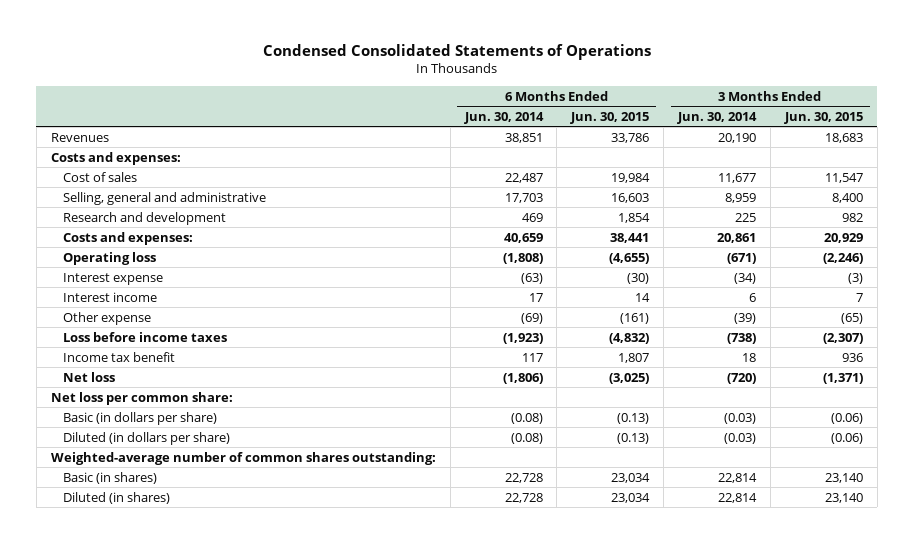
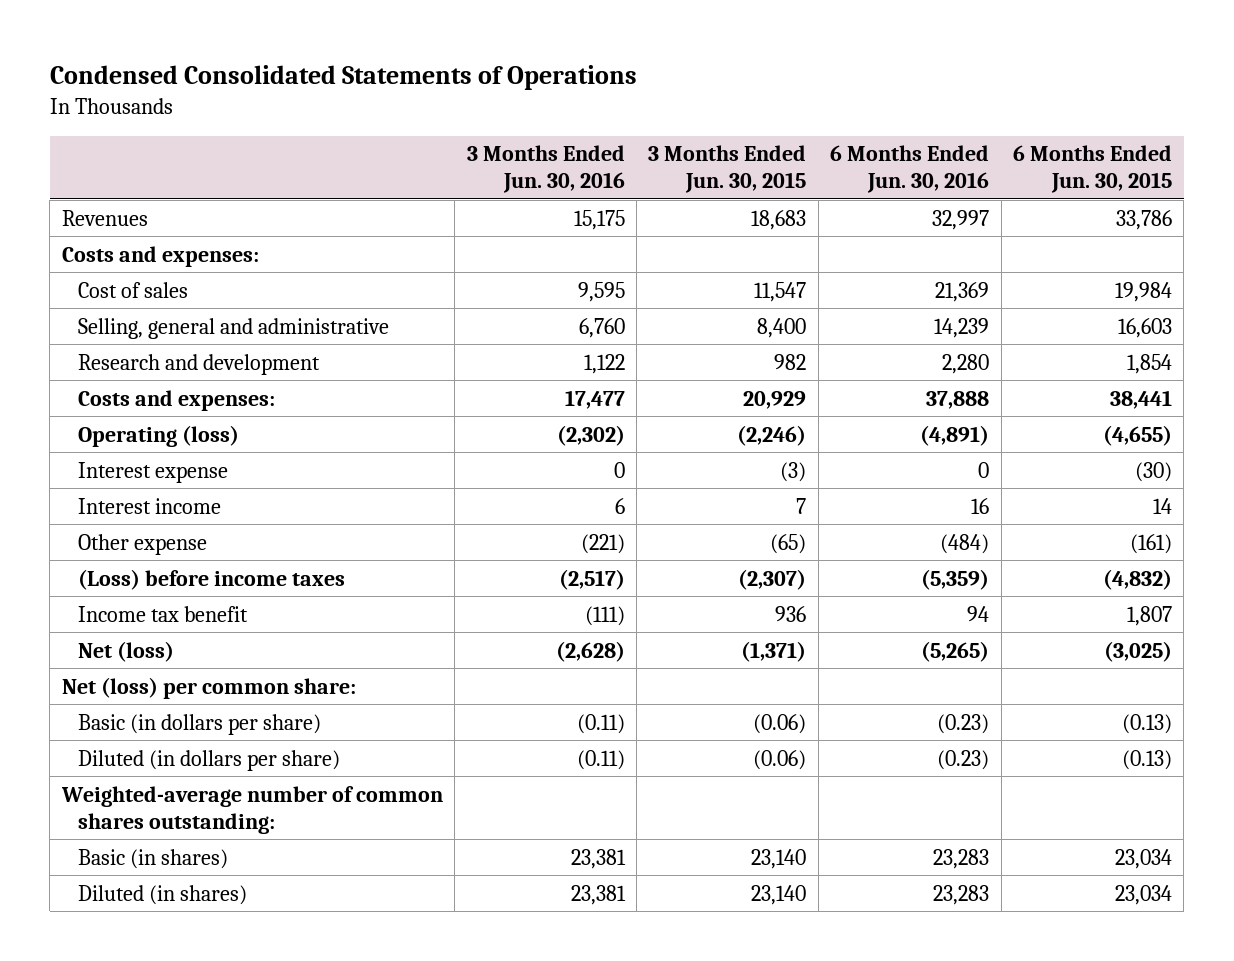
- | 6 Months Ended Jun. 30, 2014 | 6 Months Ended Jun. 30, 2015 | 3 Months Ended Jun. 30, 2014 | 3 Months Ended Jun. 30, 2015
+ | 3 Months Ended Jun. 30, 2016 | 3 Months Ended Jun. 30, 2015 | 6 Months Ended Jun. 30, 2016 | 6 Months Ended Jun. 30, 2015
- Operating loss | (1,808) | (4,655) | (671) | (2,246)
+ Operating (loss) | (2,302) | (2,246) | (4,891) | (4,655)
- Loss before income taxes | (1,923) | (4,832) | (738) | (2,307)
+ (Loss) before income taxes | (2,517) | (2,307) | (5,359) | (4,832)
- Net loss | (1,806) | (3,025) | (720) | (1,371)
- Net loss per common share:
+ Net (loss) | (2,628) | (1,371) | (5,265) | (3,025)
+ Net (loss) per common share:

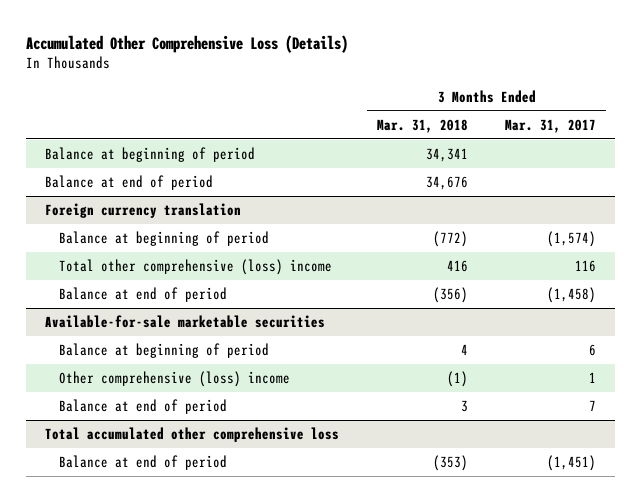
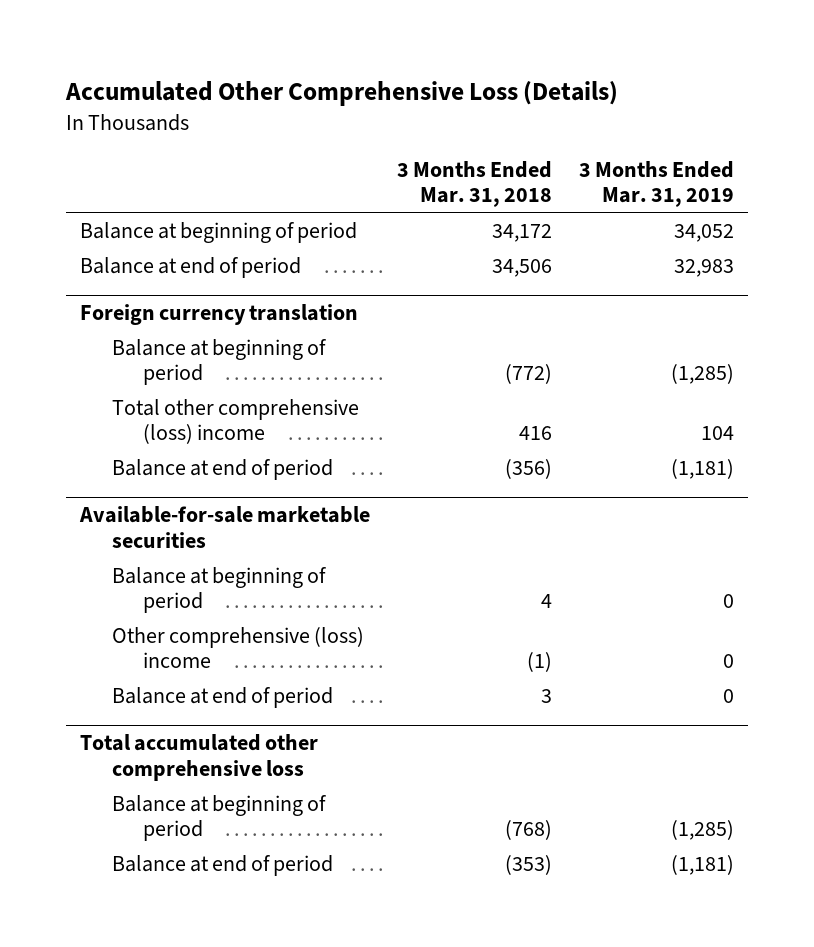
- | 3 Months Ended Mar. 31, 2018 | 3 Months Ended Mar. 31, 2017
+ | 3 Months Ended Mar. 31, 2018 | 3 Months Ended Mar. 31, 2019
- Balance at beginning of period | 34,341 |
- Balance at end of period | 34,676 |
+ Balance at beginning of period | 34,172 | 34,052
+ Balance at end of period | 34,506 | 32,983
@ Total accumulated other comprehensive loss
+ Balance at beginning of period | (768) | (1,285)

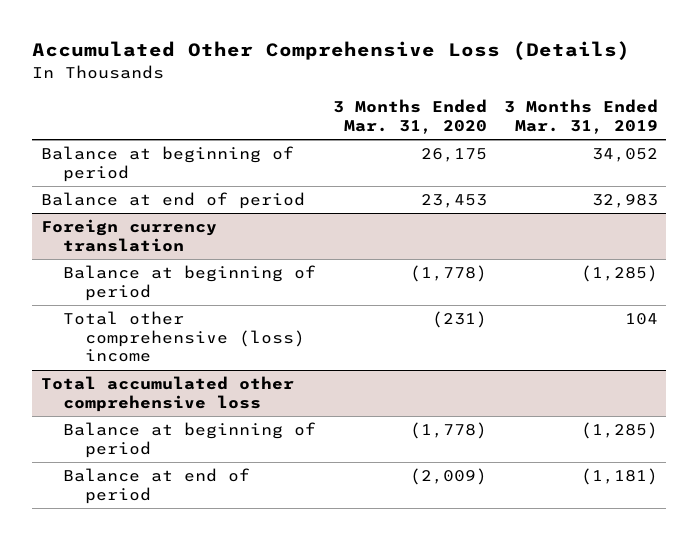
- | 3 Months Ended Mar. 31, 2018 | 3 Months Ended Mar. 31, 2019
+ | 3 Months Ended Mar. 31, 2020 | 3 Months Ended Mar. 31, 2019
@ Foreign currency translation
- Balance at end of period | (356) | (1,181)
- Available-for-sale marketable securities
- Balance at beginning of period | 4 | 0
- Other comprehensive (loss) income | (1) | 0
- Balance at end of period | 3 | 0

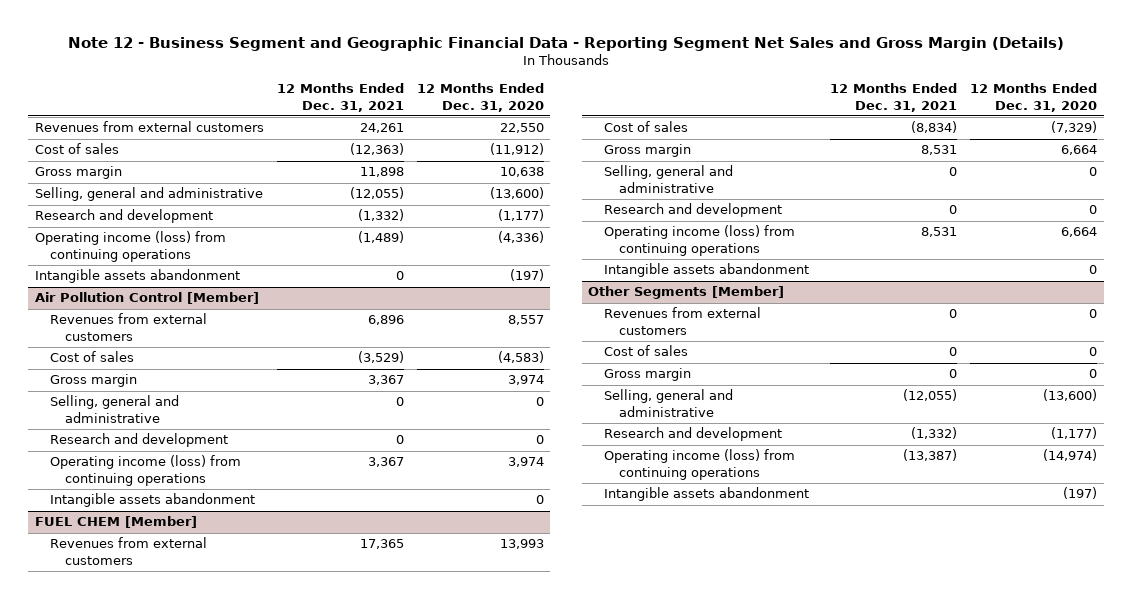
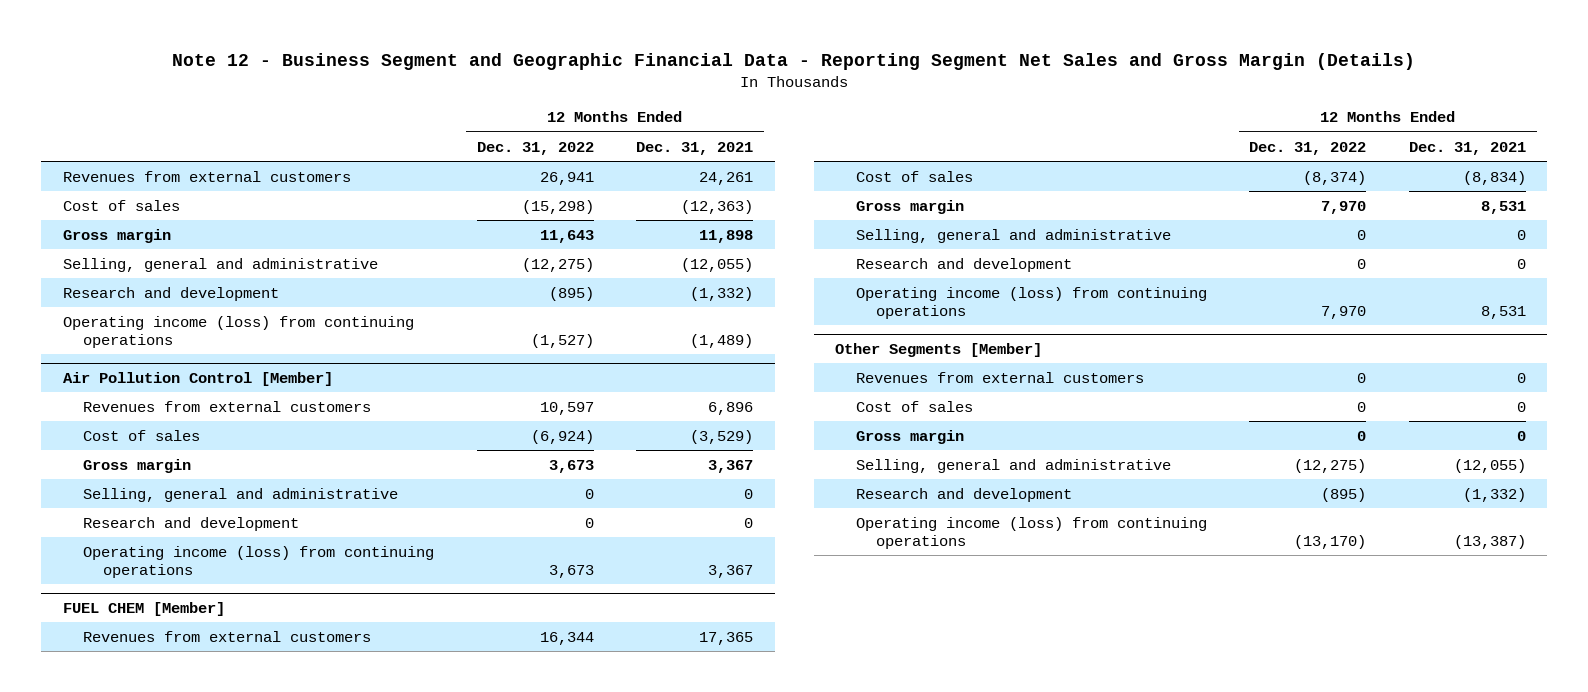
- | 12 Months Ended Dec. 31, 2021 | 12 Months Ended Dec. 31, 2020
+ | 12 Months Ended Dec. 31, 2022 | 12 Months Ended Dec. 31, 2021
- Intangible assets abandonment | 0 | (197)
@ Air Pollution Control [Member]
- Intangible assets abandonment | | 0
@ FUEL CHEM [Member]
- Intangible assets abandonment | | 0
@ Other Segments [Member]
- Intangible assets abandonment | | (197)

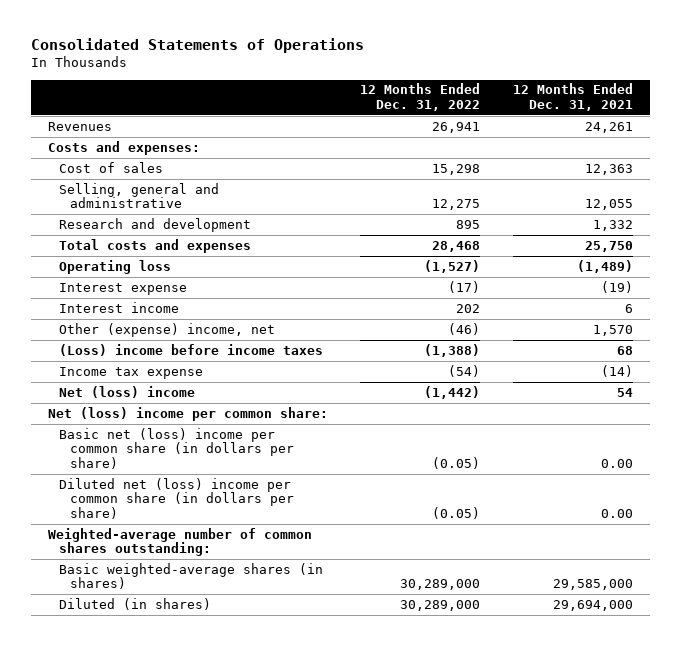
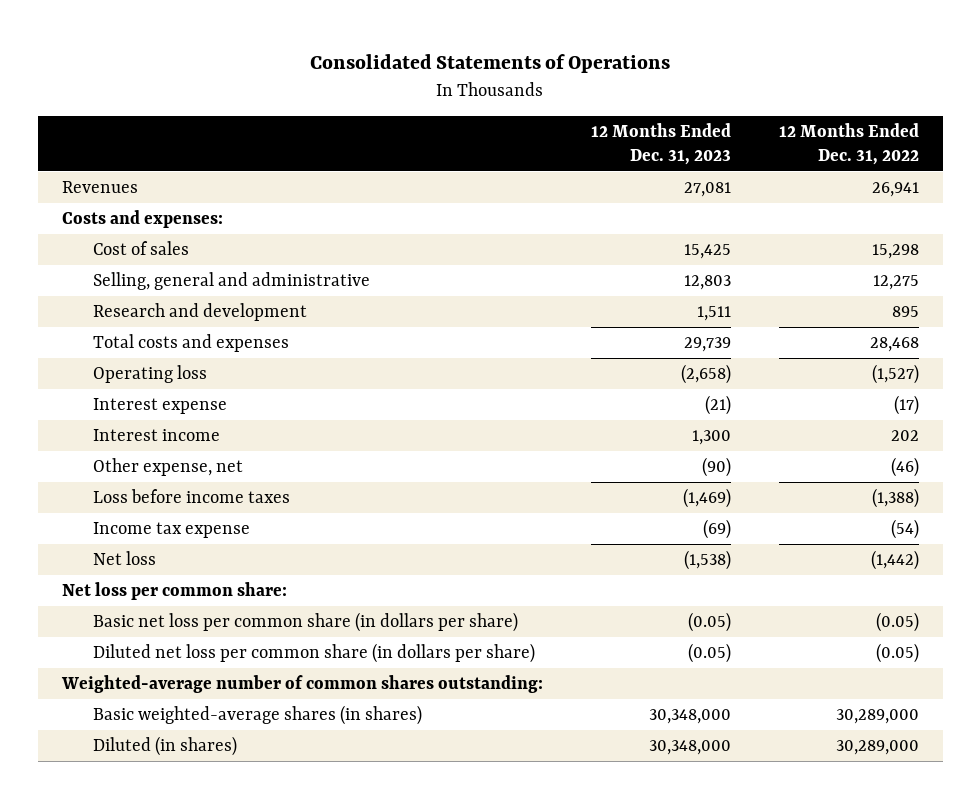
- | 12 Months Ended Dec. 31, 2022 | 12 Months Ended Dec. 31, 2021
+ | 12 Months Ended Dec. 31, 2023 | 12 Months Ended Dec. 31, 2022
- Other (expense) income, net | (46) | 1,570
- (Loss) income before income taxes | (1,388) | 68
+ Other expense, net | (90) | (46)
+ Loss before income taxes | (1,469) | (1,388)
- Net (loss) income | (1,442) | 54
- Net (loss) income per common share:
- Basic net (loss) income per common share (in dollars per share) | (0.05) | 0.00
- Diluted net (loss) income per common share (in dollars per share) | (0.05) | 0.00
+ Net loss | (1,538) | (1,442)
+ Net loss per common share:
+ Basic net loss per common share (in dollars per share) | (0.05) | (0.05)
+ Diluted net loss per common share (in dollars per share) | (0.05) | (0.05)

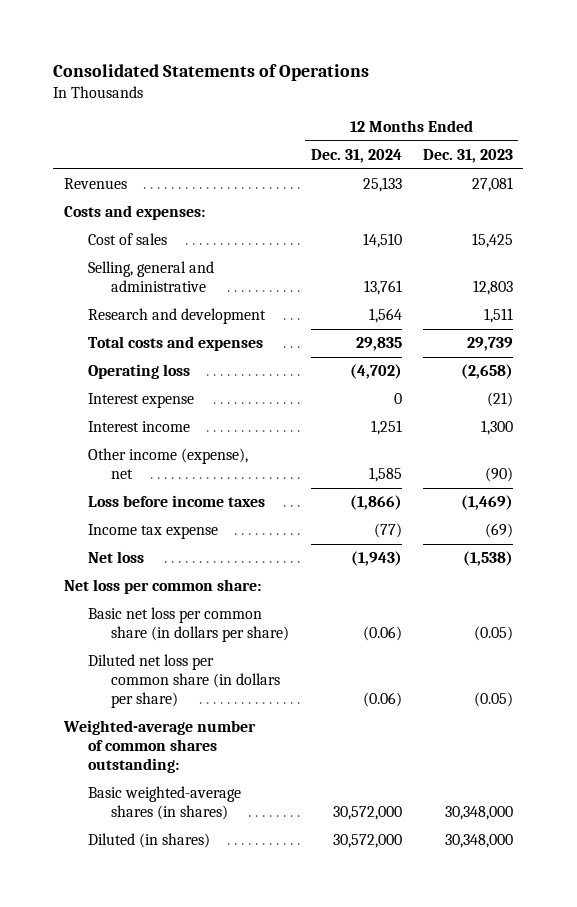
- | 12 Months Ended Dec. 31, 2023 | 12 Months Ended Dec. 31, 2022
+ | 12 Months Ended Dec. 31, 2024 | 12 Months Ended Dec. 31, 2023
- Other expense, net | (90) | (46)
+ Other income (expense), net | 1,585 | (90)

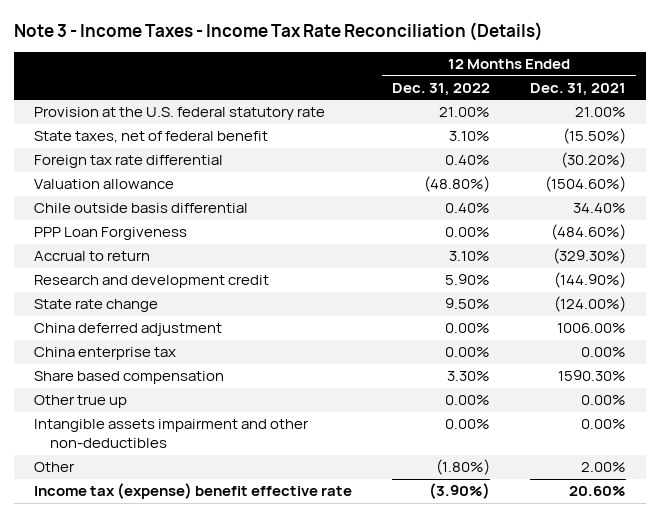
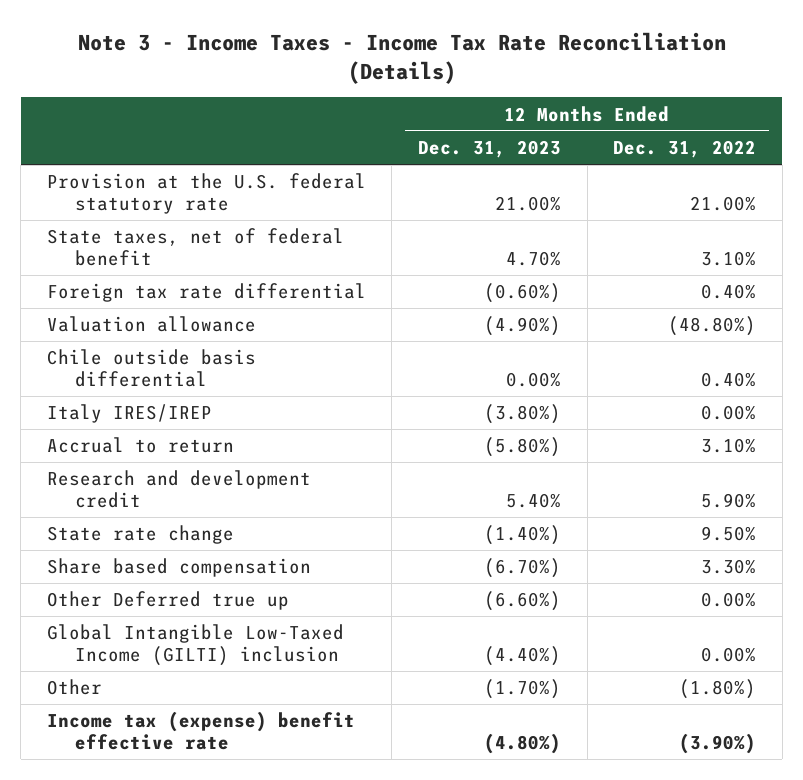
- | 12 Months Ended Dec. 31, 2022 | 12 Months Ended Dec. 31, 2021
+ | 12 Months Ended Dec. 31, 2023 | 12 Months Ended Dec. 31, 2022
- PPP Loan Forgiveness | 0.00% | (484.60%)
+ Italy IRES/IREP | (3.80%) | 0.00%
- China deferred adjustment | 0.00% | 1006.00%
- China enterprise tax | 0.00% | 0.00%
- Other true up | 0.00% | 0.00%
- Intangible assets impairment and other non-deductibles | 0.00% | 0.00%
+ Other Deferred true up | (6.60%) | 0.00%
+ Global Intangible Low-Taxed Income (GILTI) inclusion | (4.40%) | 0.00%

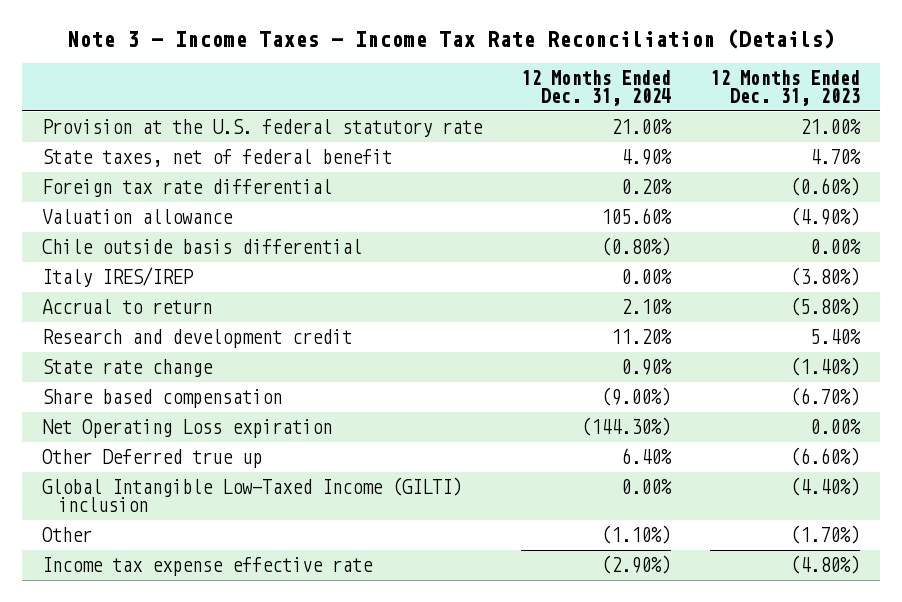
- | 12 Months Ended Dec. 31, 2023 | 12 Months Ended Dec. 31, 2022
+ | 12 Months Ended Dec. 31, 2024 | 12 Months Ended Dec. 31, 2023
+ Net Operating Loss expiration | (144.30%) | 0.00%
- Income tax (expense) benefit effective rate | (4.80%) | (3.90%)
+ Income tax expense effective rate | (2.90%) | (4.80%)

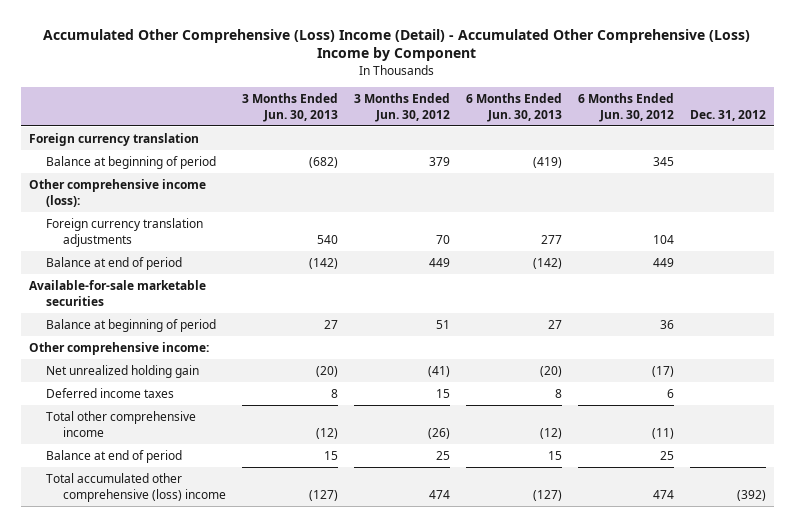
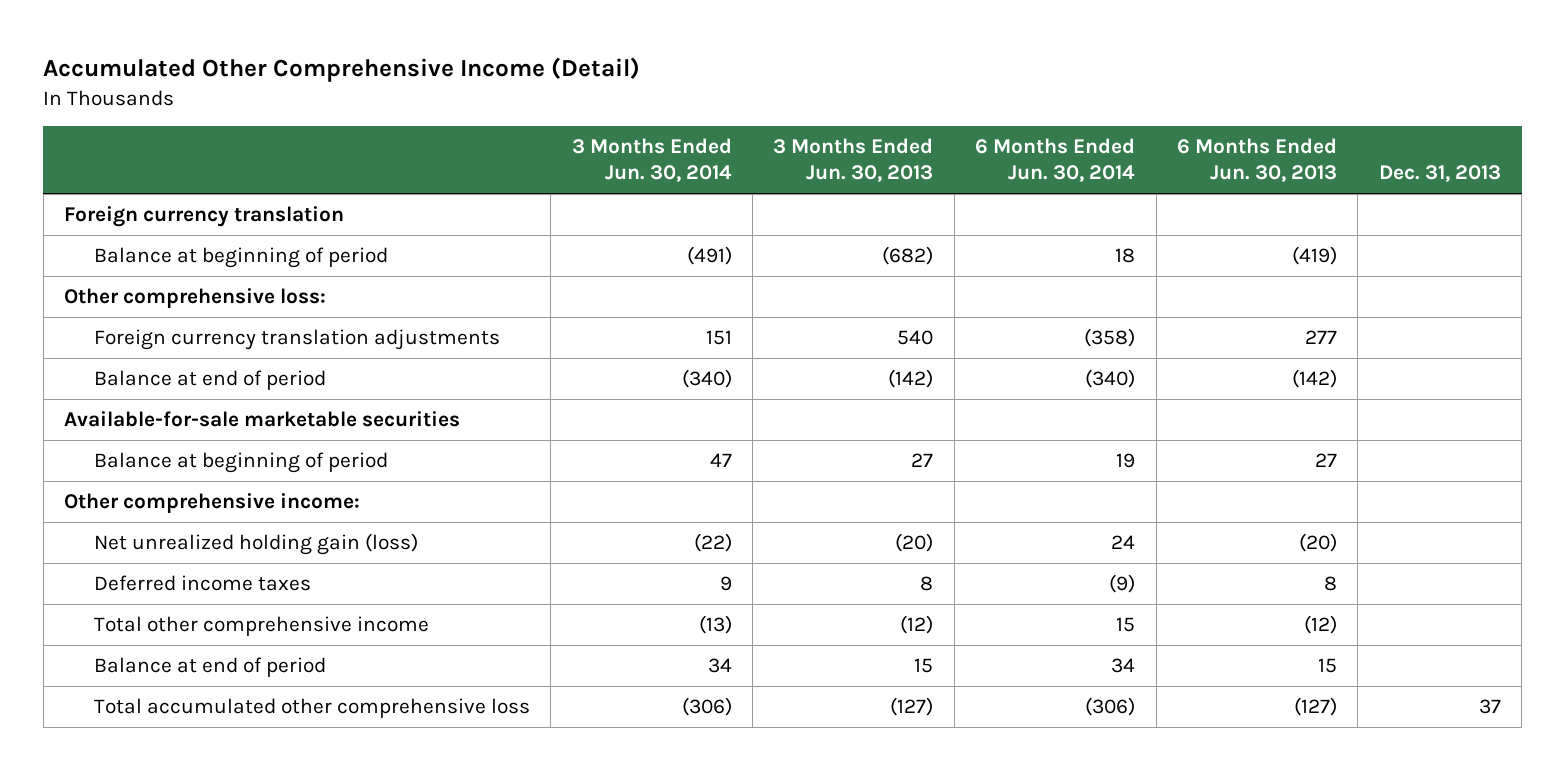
- Accumulated Other Comprehensive (Loss) Income (Detail) - Accumulated Other Comprehensive (Loss) Income by Component
+ Accumulated Other Comprehensive Income (Detail)
- | 3 Months Ended Jun. 30, 2013 | 3 Months Ended Jun. 30, 2012 | 6 Months Ended Jun. 30, 2013 | 6 Months Ended Jun. 30, 2012 | Dec. 31, 2012
+ | 3 Months Ended Jun. 30, 2014 | 3 Months Ended Jun. 30, 2013 | 6 Months Ended Jun. 30, 2014 | 6 Months Ended Jun. 30, 2013 | Dec. 31, 2013
- Other comprehensive income (loss):
+ Other comprehensive loss:
- Net unrealized holding gain | (20) | (41) | (20) | (17) |
+ Net unrealized holding gain (loss) | (22) | (20) | 24 | (20) |
- Total accumulated other comprehensive (loss) income | (127) | 474 | (127) | 474 | (392)
+ Total accumulated other comprehensive loss | (306) | (127) | (306) | (127) | 37

